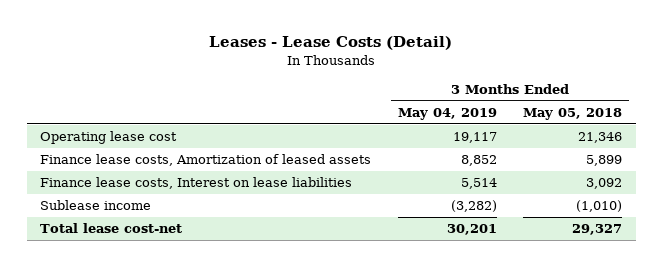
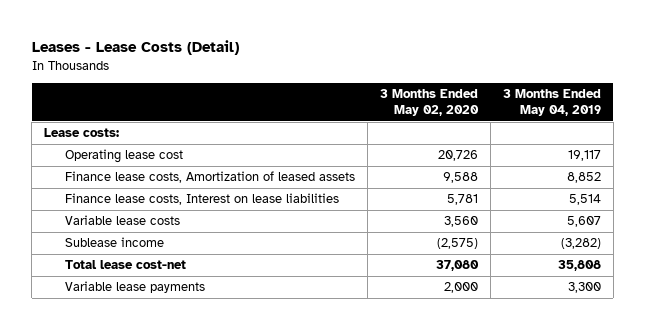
- | 3 Months Ended May 04, 2019 | 3 Months Ended May 05, 2018
+ | 3 Months Ended May 02, 2020 | 3 Months Ended May 04, 2019
+ Lease costs:
+ Variable lease costs | 3,560 | 5,607
- Total lease cost-net | 30,201 | 29,327
+ Total lease cost-net | 37,080 | 35,808
+ Variable lease payments | 2,000 | 3,300

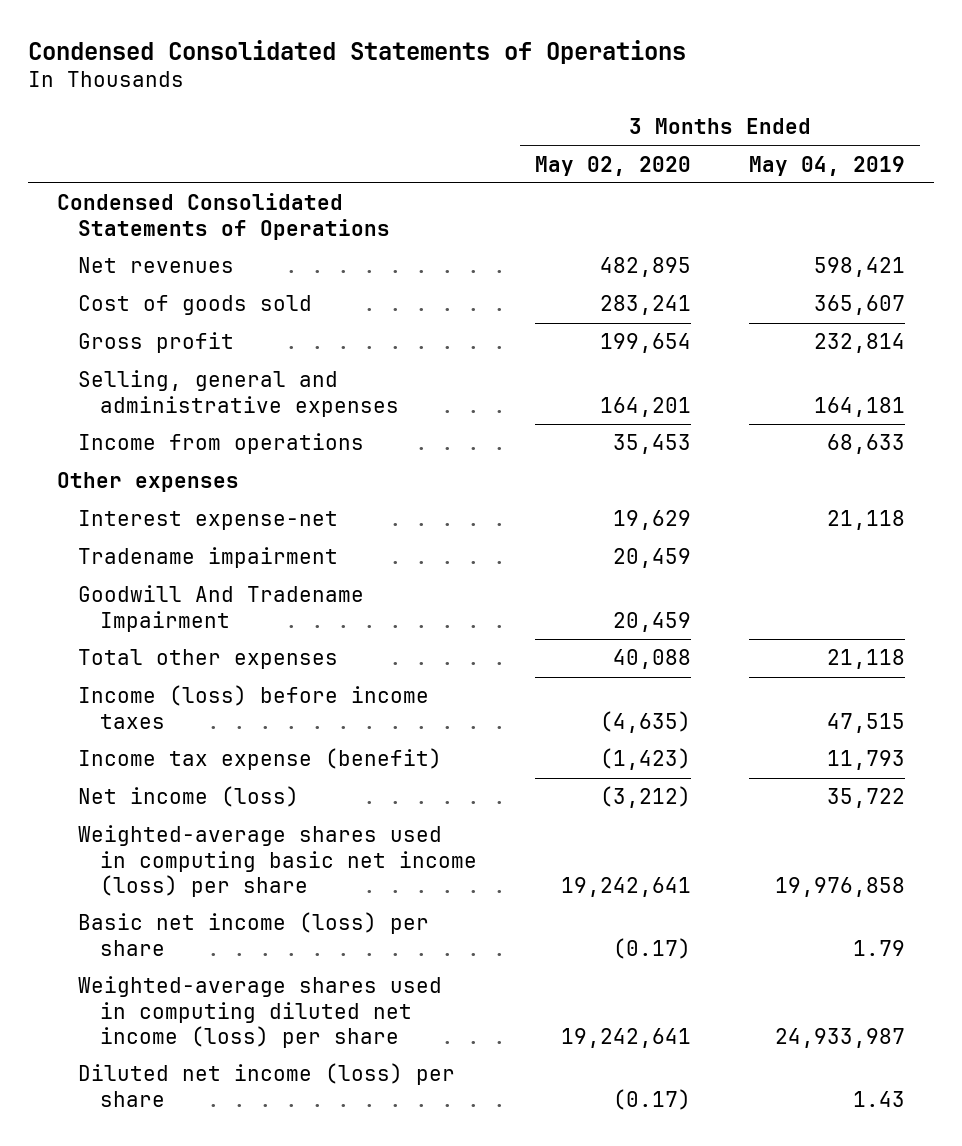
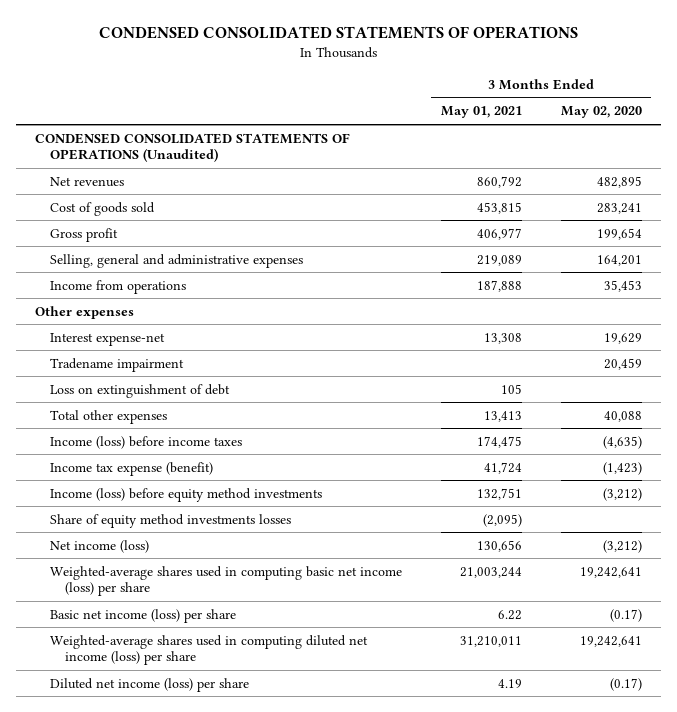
- Condensed Consolidated Statements of Operations
+ CONDENSED CONSOLIDATED STATEMENTS OF OPERATIONS
- | 3 Months Ended May 02, 2020 | 3 Months Ended May 04, 2019
+ | 3 Months Ended May 01, 2021 | 3 Months Ended May 02, 2020
- Condensed Consolidated Statements of Operations
+ CONDENSED CONSOLIDATED STATEMENTS OF OPERATIONS (Unaudited)
- Goodwill And Tradename Impairment | 20,459 |
+ Loss on extinguishment of debt | 105 |
+ Income (loss) before equity method investments | 132,751 | (3,212)
+ Share of equity method investments losses | (2,095) |

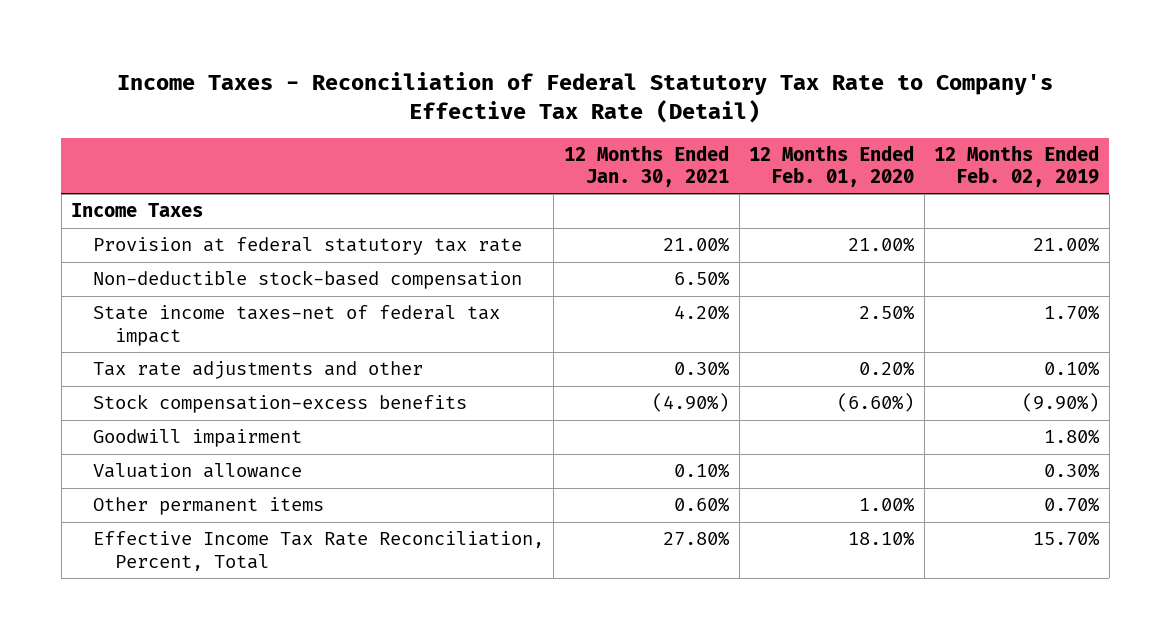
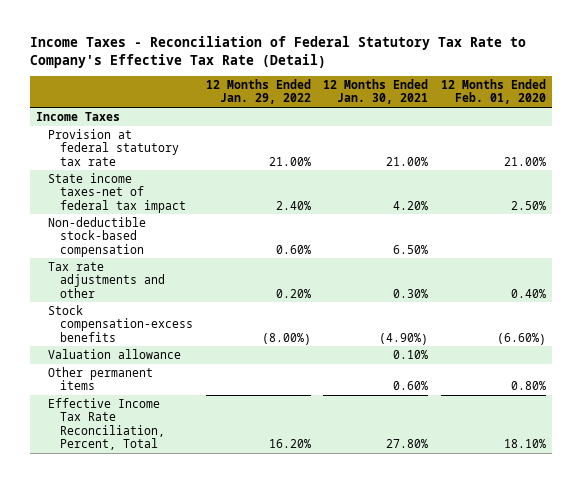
- | 12 Months Ended Jan. 30, 2021 | 12 Months Ended Feb. 01, 2020 | 12 Months Ended Feb. 02, 2019
+ | 12 Months Ended Jan. 29, 2022 | 12 Months Ended Jan. 30, 2021 | 12 Months Ended Feb. 01, 2020
- Tax rate adjustments and other | 0.30% | 0.20% | 0.10%
moved down: Non-deductible stock-based compensation | 0.60% | 6.50% |
+ Tax rate adjustments and other | 0.20% | 0.30% | 0.40%
- Goodwill impairment | | | 1.80%
- Other permanent items | 0.60% | 1.00% | 0.70%
+ Other permanent items | | 0.60% | 0.80%

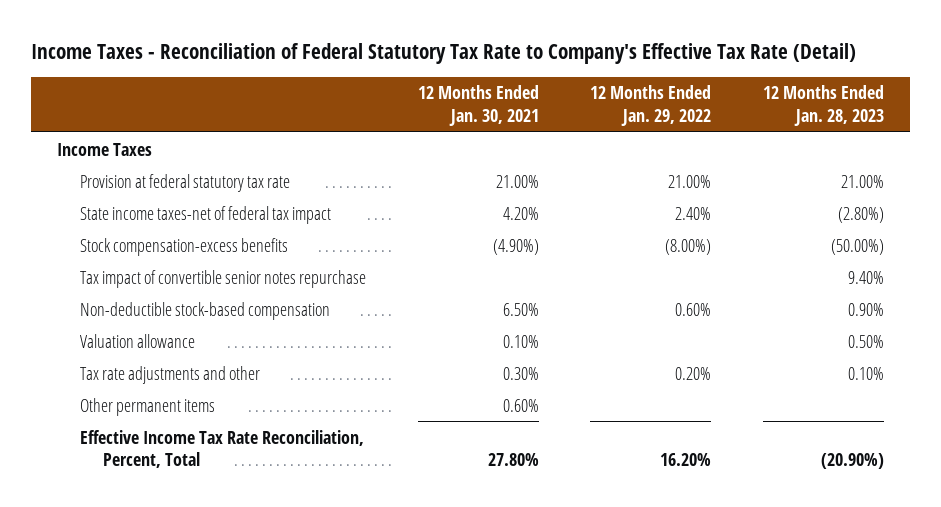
- | 12 Months Ended Jan. 29, 2022 | 12 Months Ended Jan. 30, 2021 | 12 Months Ended Feb. 01, 2020
+ | 12 Months Ended Jan. 30, 2021 | 12 Months Ended Jan. 29, 2022 | 12 Months Ended Jan. 28, 2023
+ Tax impact of convertible senior notes repurchase | | | 9.40%
moved down: Non-deductible stock-based compensation | 6.50% | 0.60% | 0.90%
moved down: Tax rate adjustments and other | 0.30% | 0.20% | 0.10%

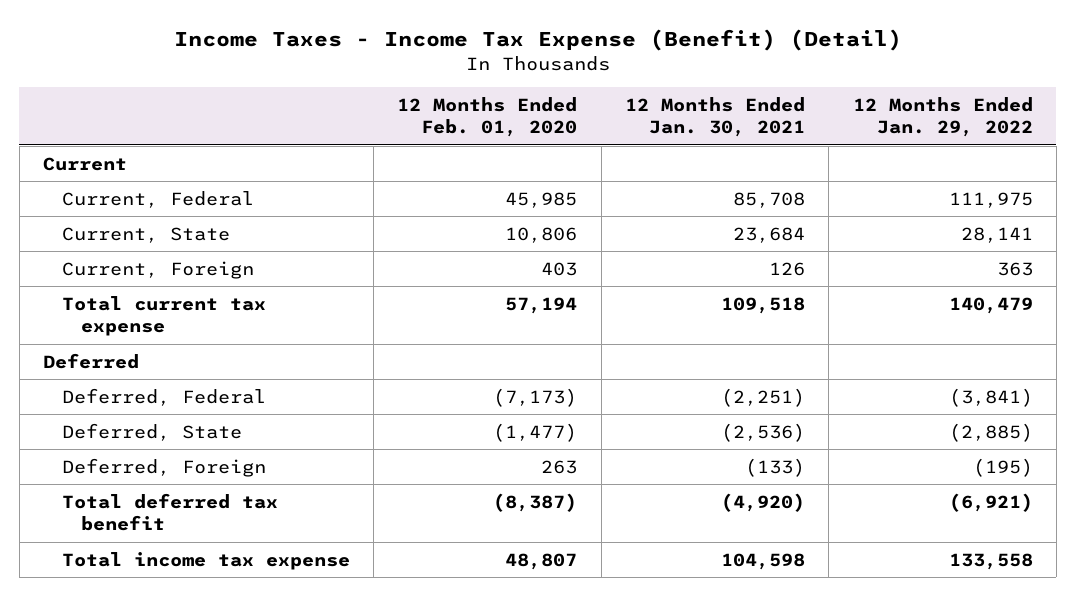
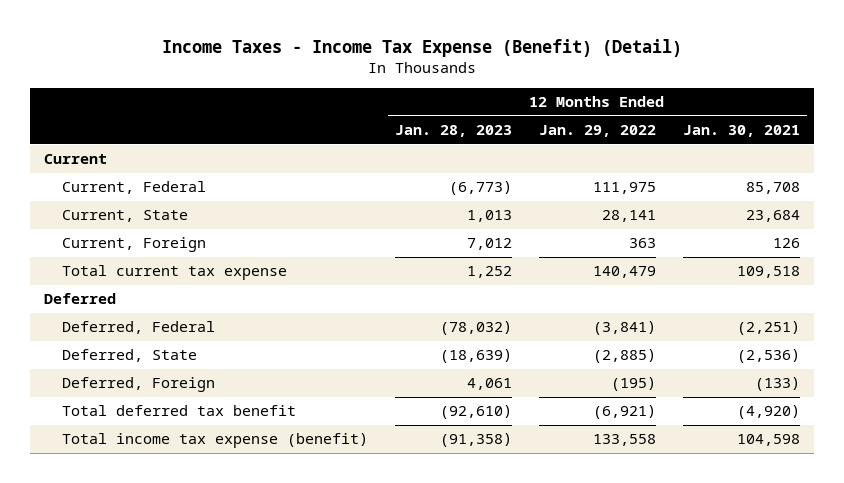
- | 12 Months Ended Feb. 01, 2020 | 12 Months Ended Jan. 30, 2021 | 12 Months Ended Jan. 29, 2022
+ | 12 Months Ended Jan. 28, 2023 | 12 Months Ended Jan. 29, 2022 | 12 Months Ended Jan. 30, 2021
- Total income tax expense | 48,807 | 104,598 | 133,558
+ Total income tax expense (benefit) | (91,358) | 133,558 | 104,598

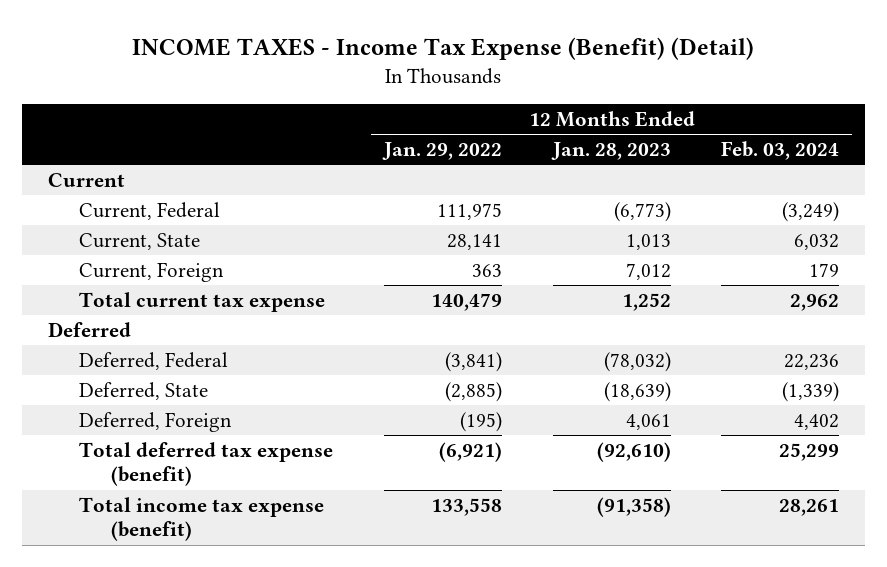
- Income Taxes - Income Tax Expense (Benefit) (Detail)
+ INCOME TAXES - Income Tax Expense (Benefit) (Detail)
- | 12 Months Ended Jan. 28, 2023 | 12 Months Ended Jan. 29, 2022 | 12 Months Ended Jan. 30, 2021
+ | 12 Months Ended Jan. 29, 2022 | 12 Months Ended Jan. 28, 2023 | 12 Months Ended Feb. 03, 2024
- Total deferred tax benefit | (92,610) | (6,921) | (4,920)
+ Total deferred tax expense (benefit) | (6,921) | (92,610) | 25,299

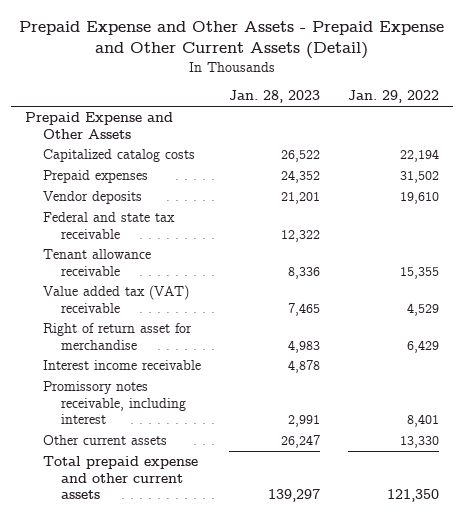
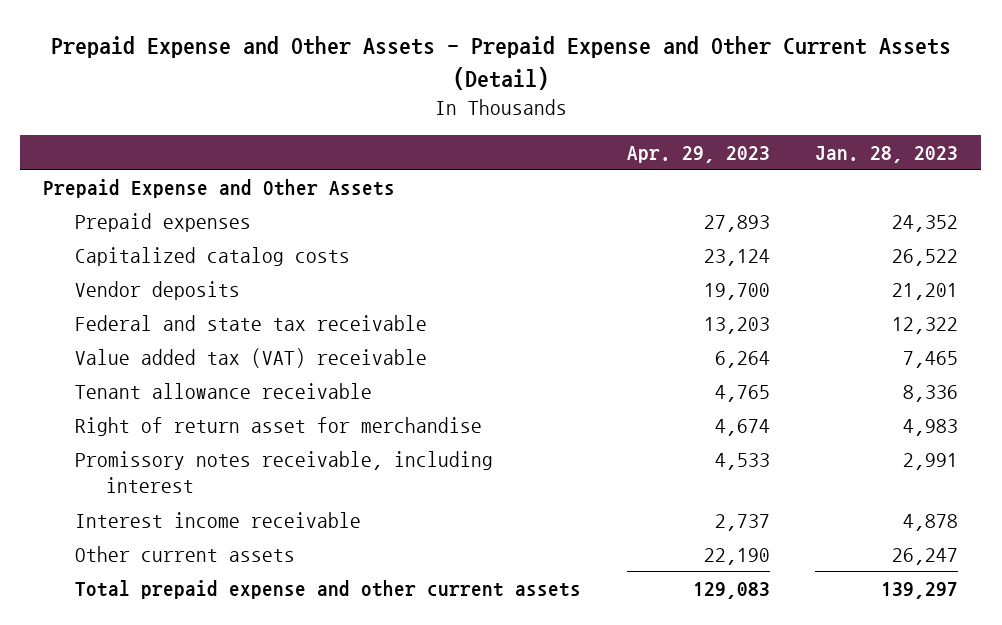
- | Jan. 28, 2023 | Jan. 29, 2022
+ | Apr. 29, 2023 | Jan. 28, 2023
moved down: Capitalized catalog costs | 23,124 | 26,522
moved down: Tenant allowance receivable | 4,765 | 8,336
moved down: Interest income receivable | 2,737 | 4,878

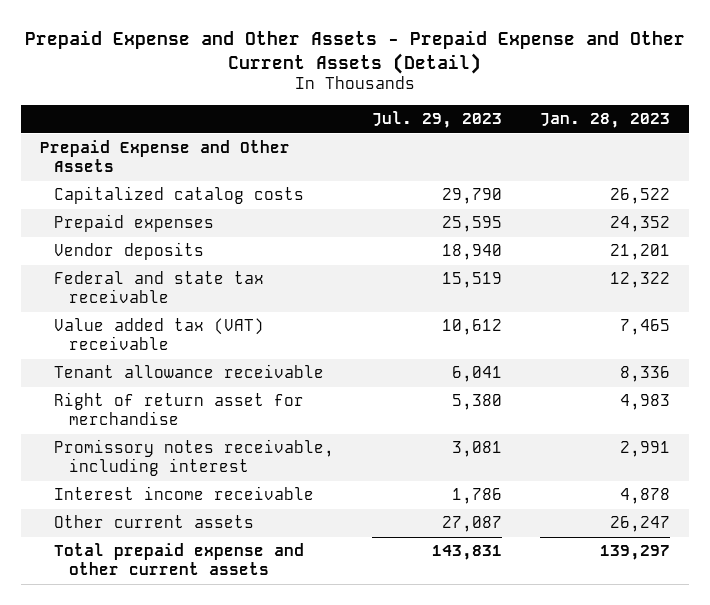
- | Apr. 29, 2023 | Jan. 28, 2023
+ | Jul. 29, 2023 | Jan. 28, 2023
moved down: Prepaid expenses | 25,595 | 24,352

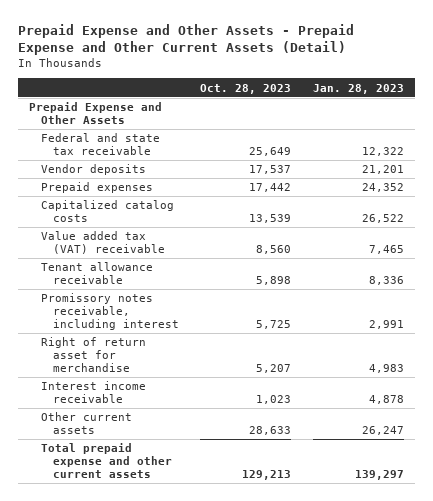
- | Jul. 29, 2023 | Jan. 28, 2023
+ | Oct. 28, 2023 | Jan. 28, 2023
moved down: Vendor deposits | 17,537 | 21,201
moved down: Prepaid expenses | 17,442 | 24,352
moved down: Capitalized catalog costs | 13,539 | 26,522
moved down: Right of return asset for merchandise | 5,207 | 4,983

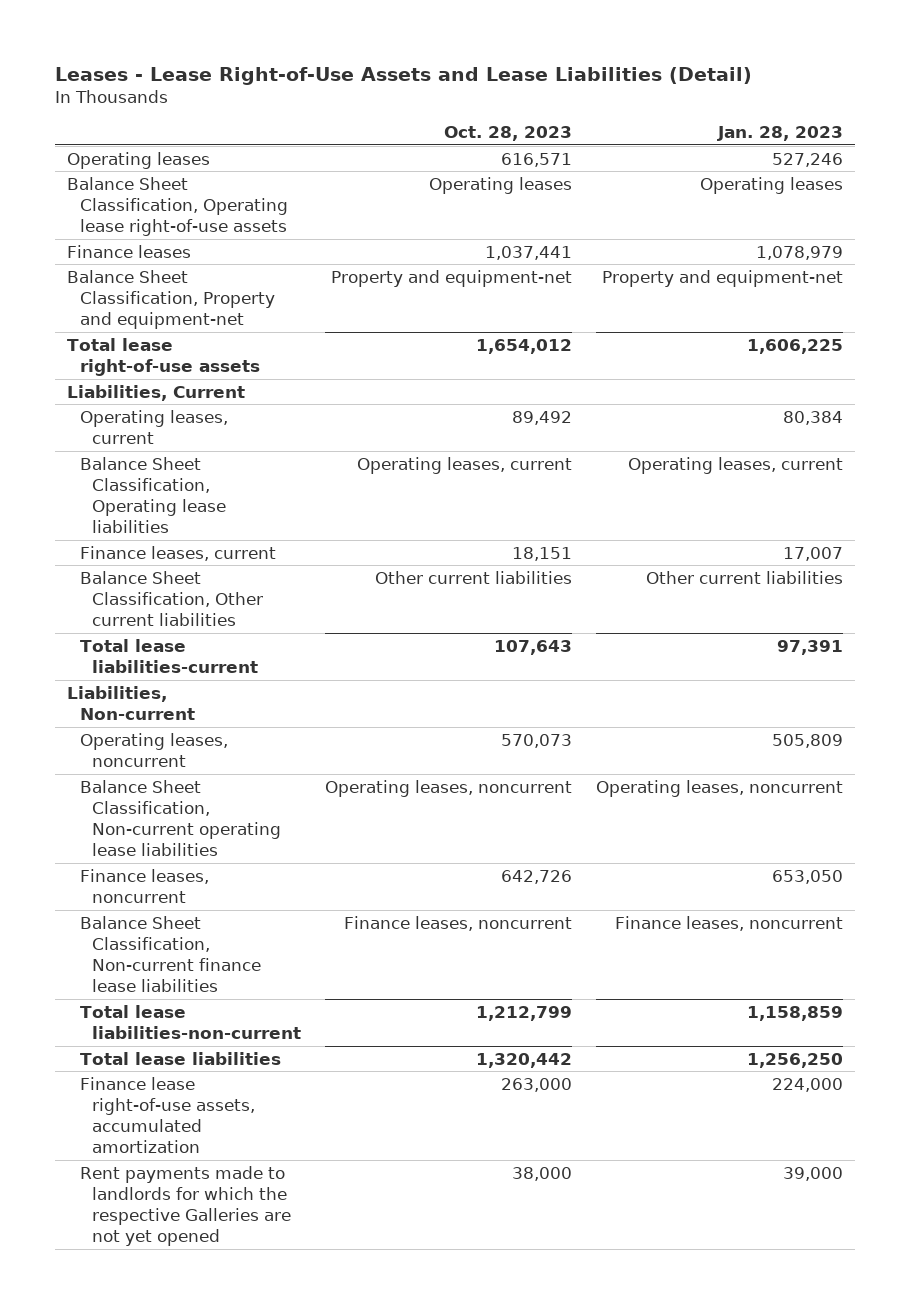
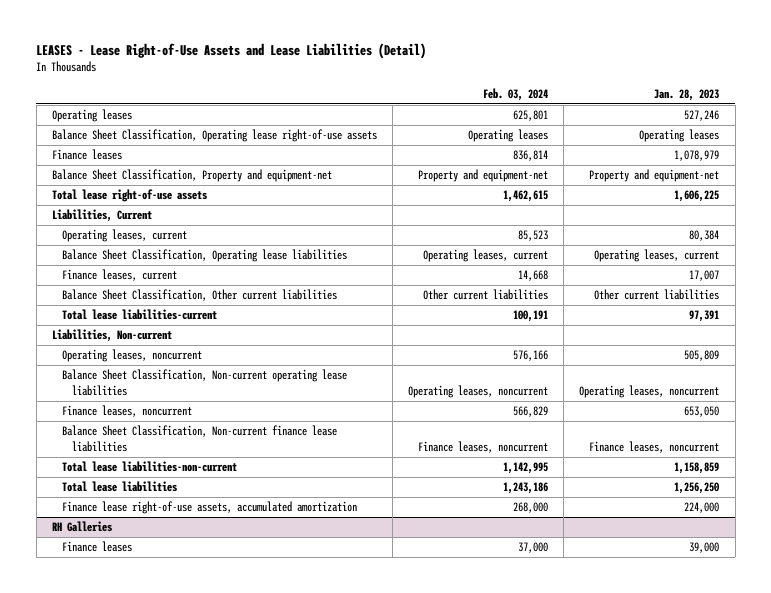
- Leases - Lease Right-of-Use Assets and Lease Liabilities (Detail)
+ LEASES - Lease Right-of-Use Assets and Lease Liabilities (Detail)
- | Oct. 28, 2023 | Jan. 28, 2023
+ | Feb. 03, 2024 | Jan. 28, 2023
- Rent payments made to landlords for which the respective Galleries are not yet opened | 38,000 | 39,000
+ RH Galleries
+ Finance leases | 37,000 | 39,000

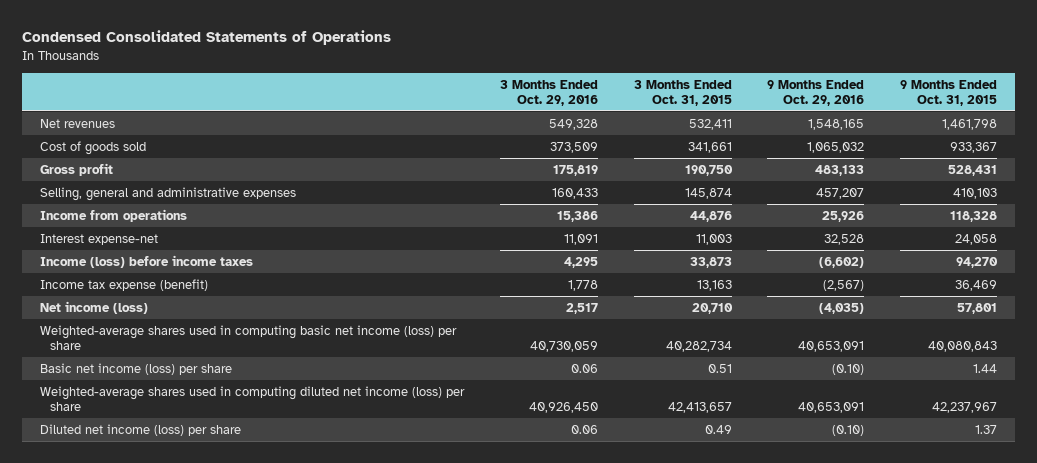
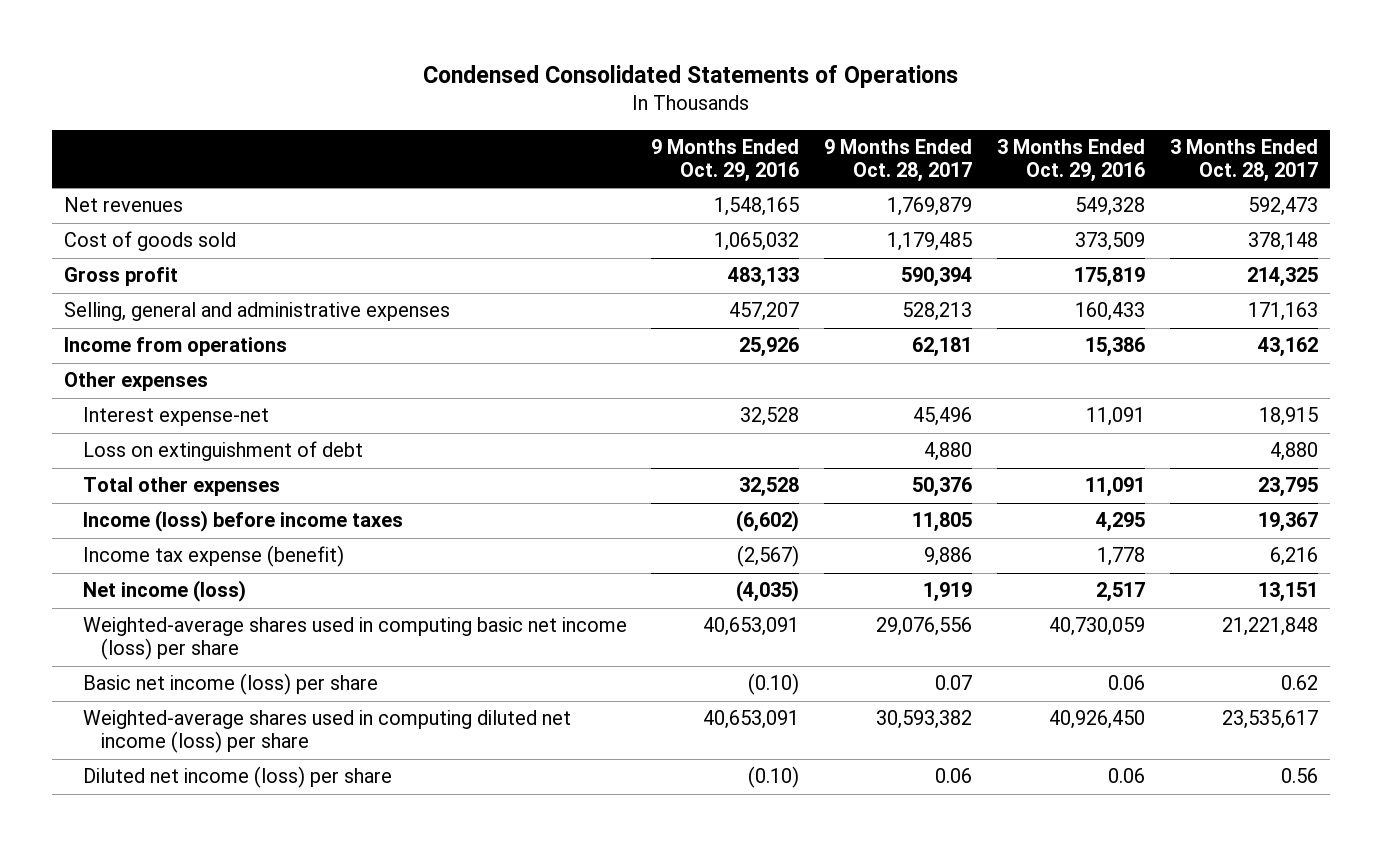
- | 3 Months Ended Oct. 29, 2016 | 3 Months Ended Oct. 31, 2015 | 9 Months Ended Oct. 29, 2016 | 9 Months Ended Oct. 31, 2015
+ | 9 Months Ended Oct. 29, 2016 | 9 Months Ended Oct. 28, 2017 | 3 Months Ended Oct. 29, 2016 | 3 Months Ended Oct. 28, 2017
+ Other expenses
+ Loss on extinguishment of debt | | 4,880 | | 4,880
+ Total other expenses | 32,528 | 50,376 | 11,091 | 23,795

